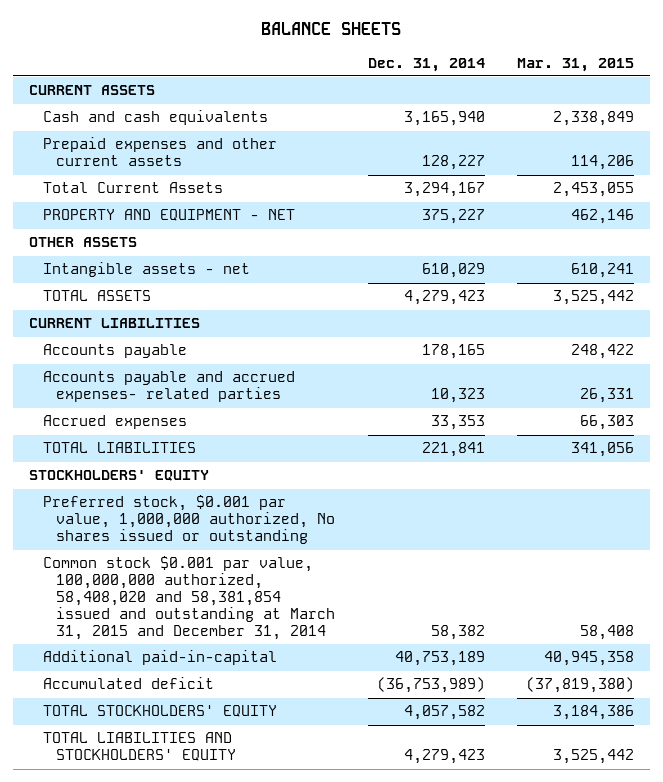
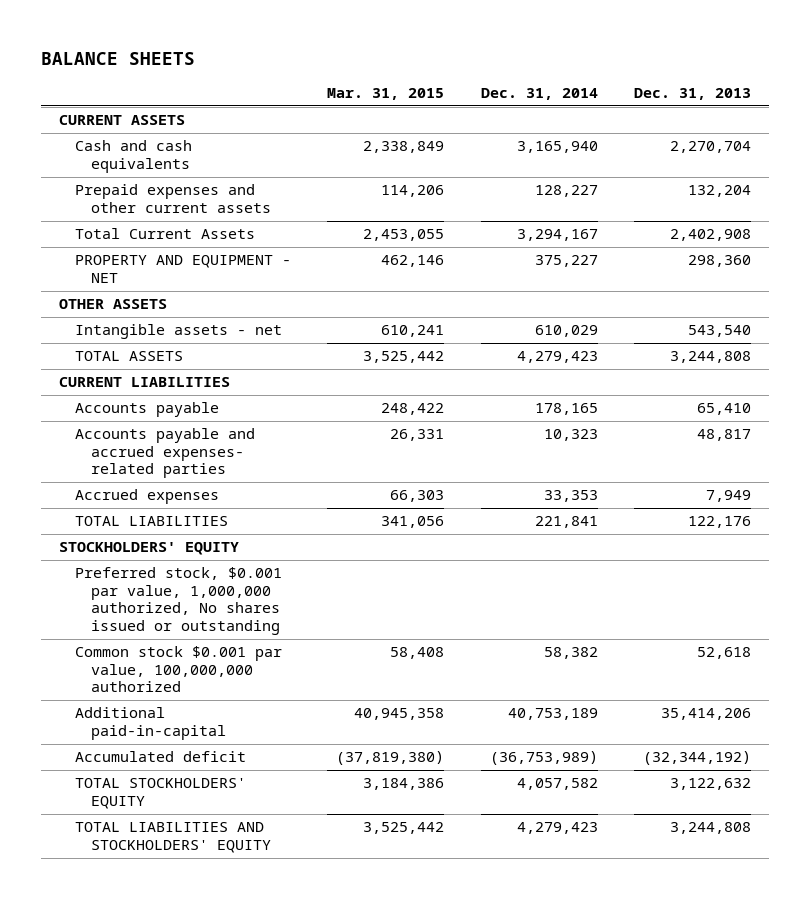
- | Dec. 31, 2014 | Mar. 31, 2015
+ | Mar. 31, 2015 | Dec. 31, 2014 | Dec. 31, 2013
- Common stock $0.001 par value, 100,000,000 authorized, 58,408,020 and 58,381,854 issued and outstanding at March 31, 2015 and December 31, 2014 | 58,382 | 58,408
+ Common stock $0.001 par value, 100,000,000 authorized | 58,408 | 58,382 | 52,618

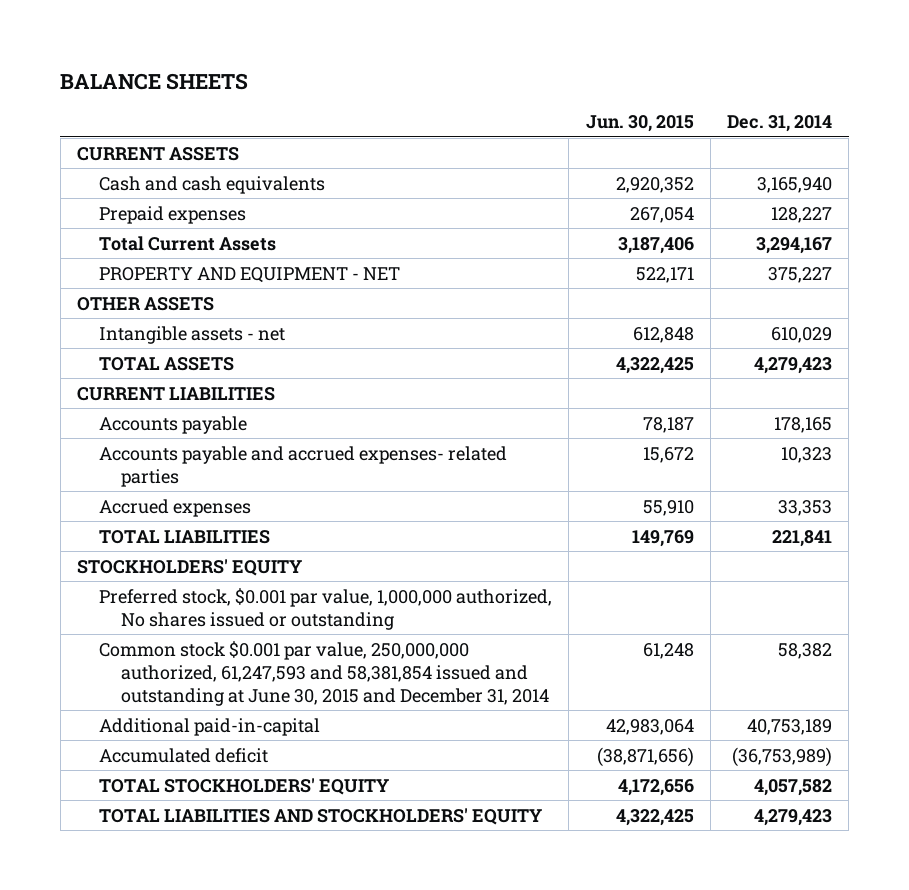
- | Mar. 31, 2015 | Dec. 31, 2014 | Dec. 31, 2013
+ | Jun. 30, 2015 | Dec. 31, 2014
- Prepaid expenses and other current assets | 114,206 | 128,227 | 132,204
+ Prepaid expenses | 267,054 | 128,227
- Common stock $0.001 par value, 100,000,000 authorized | 58,408 | 58,382 | 52,618
+ Common stock $0.001 par value, 250,000,000 authorized, 61,247,593 and 58,381,854 issued and outstanding at June 30, 2015 and December 31, 2014 | 61,248 | 58,382

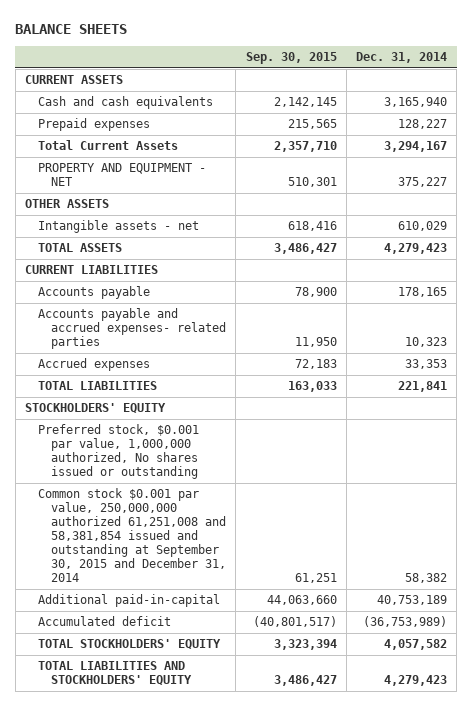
- | Jun. 30, 2015 | Dec. 31, 2014
+ | Sep. 30, 2015 | Dec. 31, 2014
- Common stock $0.001 par value, 250,000,000 authorized, 61,247,593 and 58,381,854 issued and outstanding at June 30, 2015 and December 31, 2014 | 61,248 | 58,382
+ Common stock $0.001 par value, 250,000,000 authorized 61,251,008 and 58,381,854 issued and outstanding at September 30, 2015 and December 31, 2014 | 61,251 | 58,382

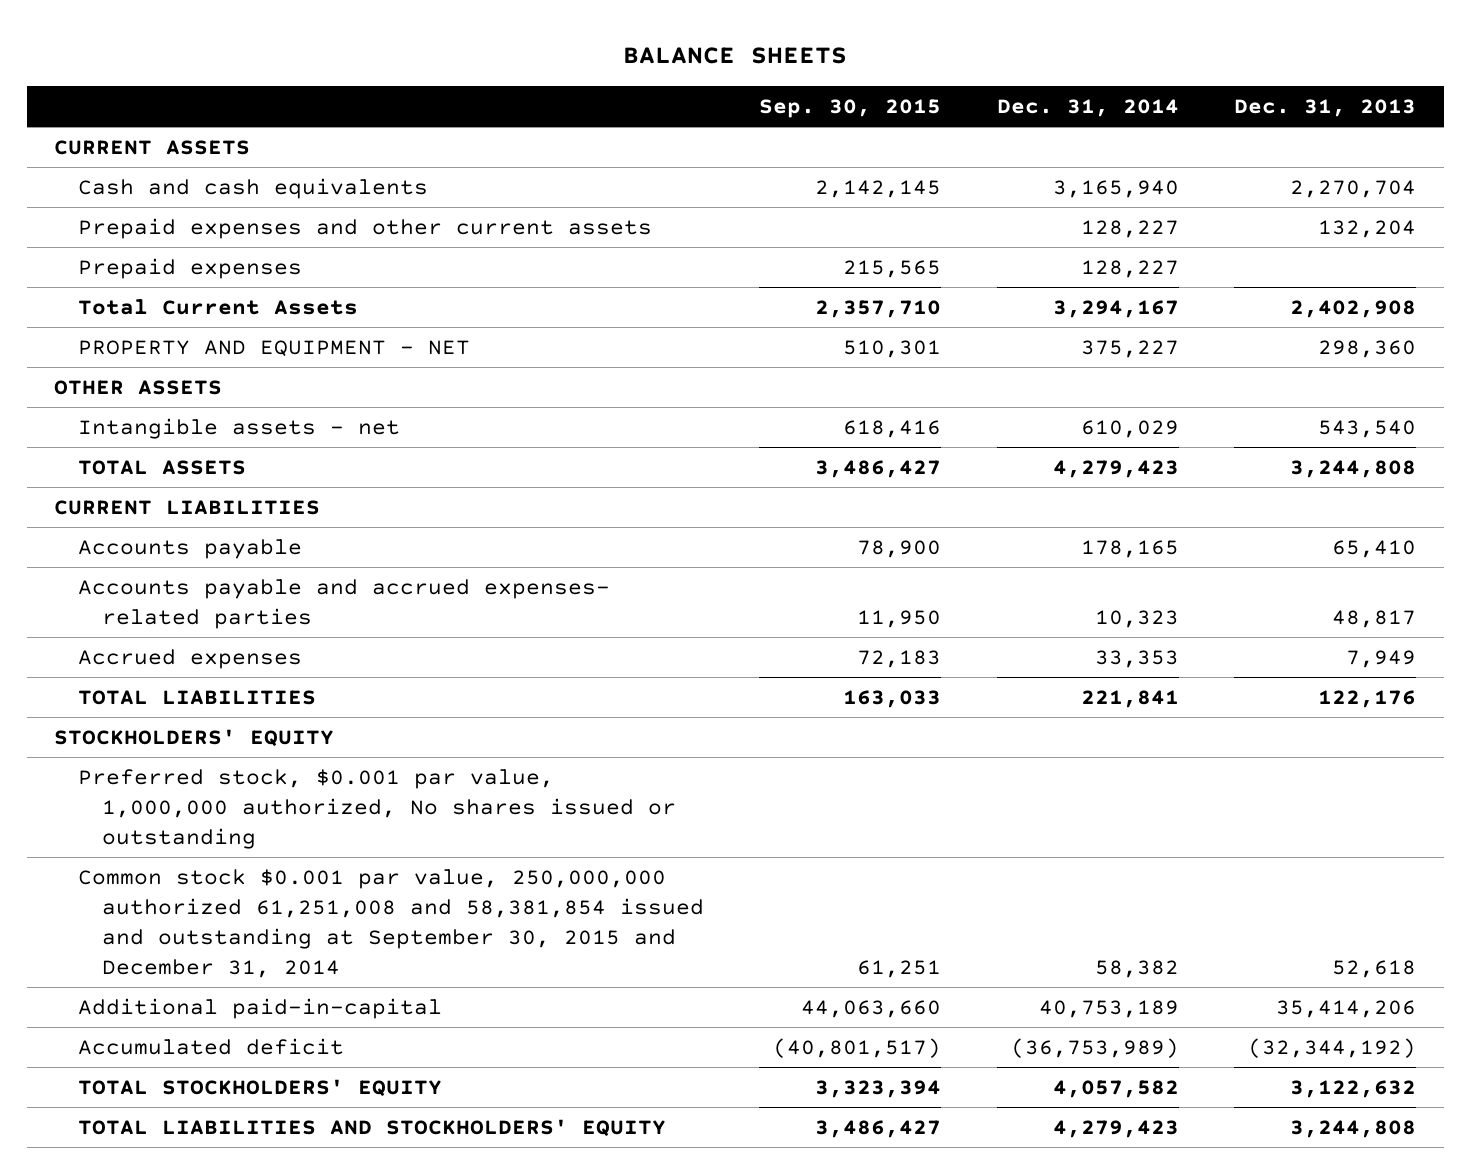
- | Sep. 30, 2015 | Dec. 31, 2014
+ | Sep. 30, 2015 | Dec. 31, 2014 | Dec. 31, 2013
+ Prepaid expenses and other current assets | | 128,227 | 132,204

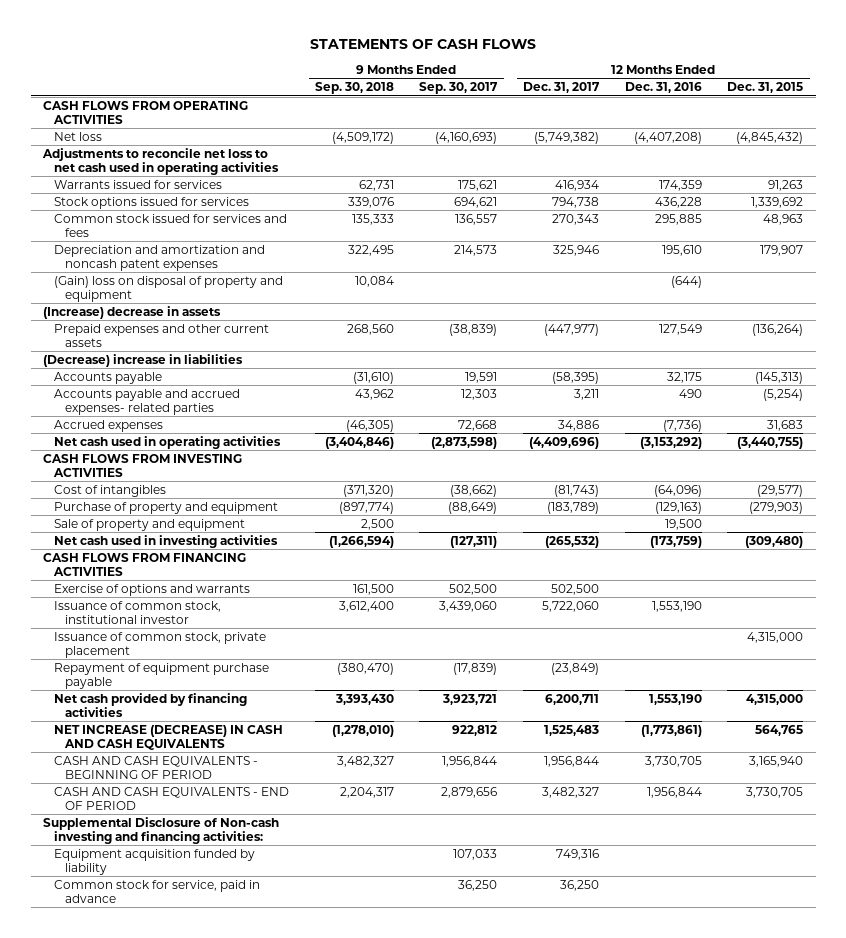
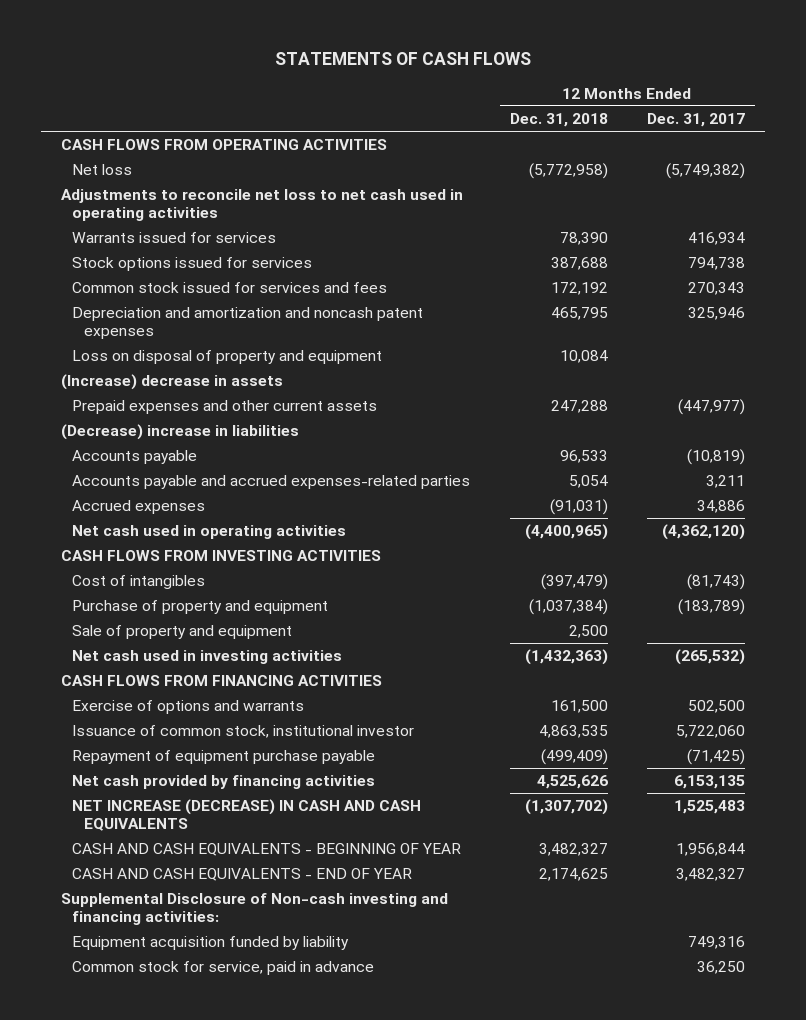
- | 9 Months Ended Sep. 30, 2018 | 9 Months Ended Sep. 30, 2017 | 12 Months Ended Dec. 31, 2017 | 12 Months Ended Dec. 31, 2016 | 12 Months Ended Dec. 31, 2015
+ | 12 Months Ended Dec. 31, 2018 | 12 Months Ended Dec. 31, 2017
- (Gain) loss on disposal of property and equipment | 10,084 | | | (644) |
+ Loss on disposal of property and equipment | 10,084 |
- Accounts payable | (31,610) | 19,591 | (58,395) | 32,175 | (145,313)
- Accounts payable and accrued expenses- related parties | 43,962 | 12,303 | 3,211 | 490 | (5,254)
+ Accounts payable | 96,533 | (10,819)
+ Accounts payable and accrued expenses-related parties | 5,054 | 3,211
- Net cash used in operating activities | (3,404,846) | (2,873,598) | (4,409,696) | (3,153,292) | (3,440,755)
+ Net cash used in operating activities | (4,400,965) | (4,362,120)
- Issuance of common stock, private placement | | | | | 4,315,000
- Repayment of equipment purchase payable | (380,470) | (17,839) | (23,849) | |
- Net cash provided by financing activities | 3,393,430 | 3,923,721 | 6,200,711 | 1,553,190 | 4,315,000
+ Repayment of equipment purchase payable | (499,409) | (71,425)
+ Net cash provided by financing activities | 4,525,626 | 6,153,135
- CASH AND CASH EQUIVALENTS - BEGINNING OF PERIOD | 3,482,327 | 1,956,844 | 1,956,844 | 3,730,705 | 3,165,940
- CASH AND CASH EQUIVALENTS - END OF PERIOD | 2,204,317 | 2,879,656 | 3,482,327 | 1,956,844 | 3,730,705
+ CASH AND CASH EQUIVALENTS - BEGINNING OF YEAR | 3,482,327 | 1,956,844
+ CASH AND CASH EQUIVALENTS - END OF YEAR | 2,174,625 | 3,482,327

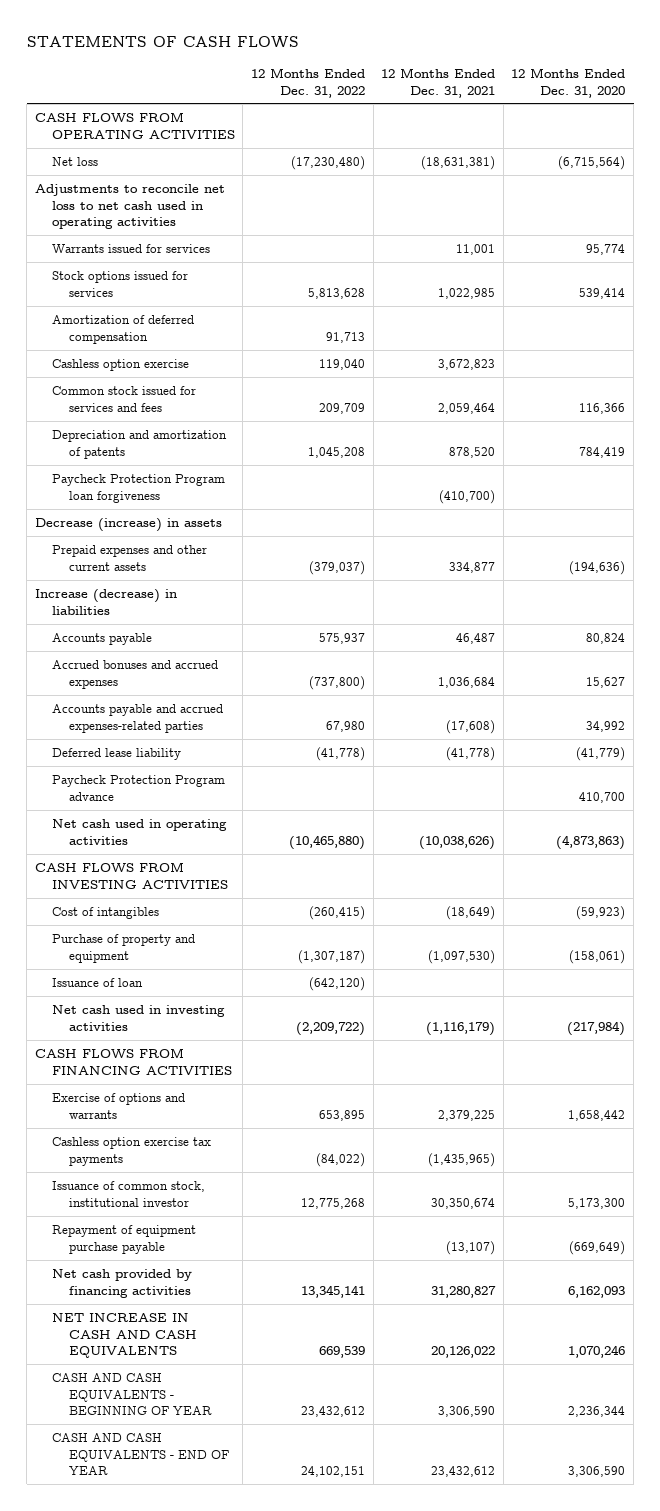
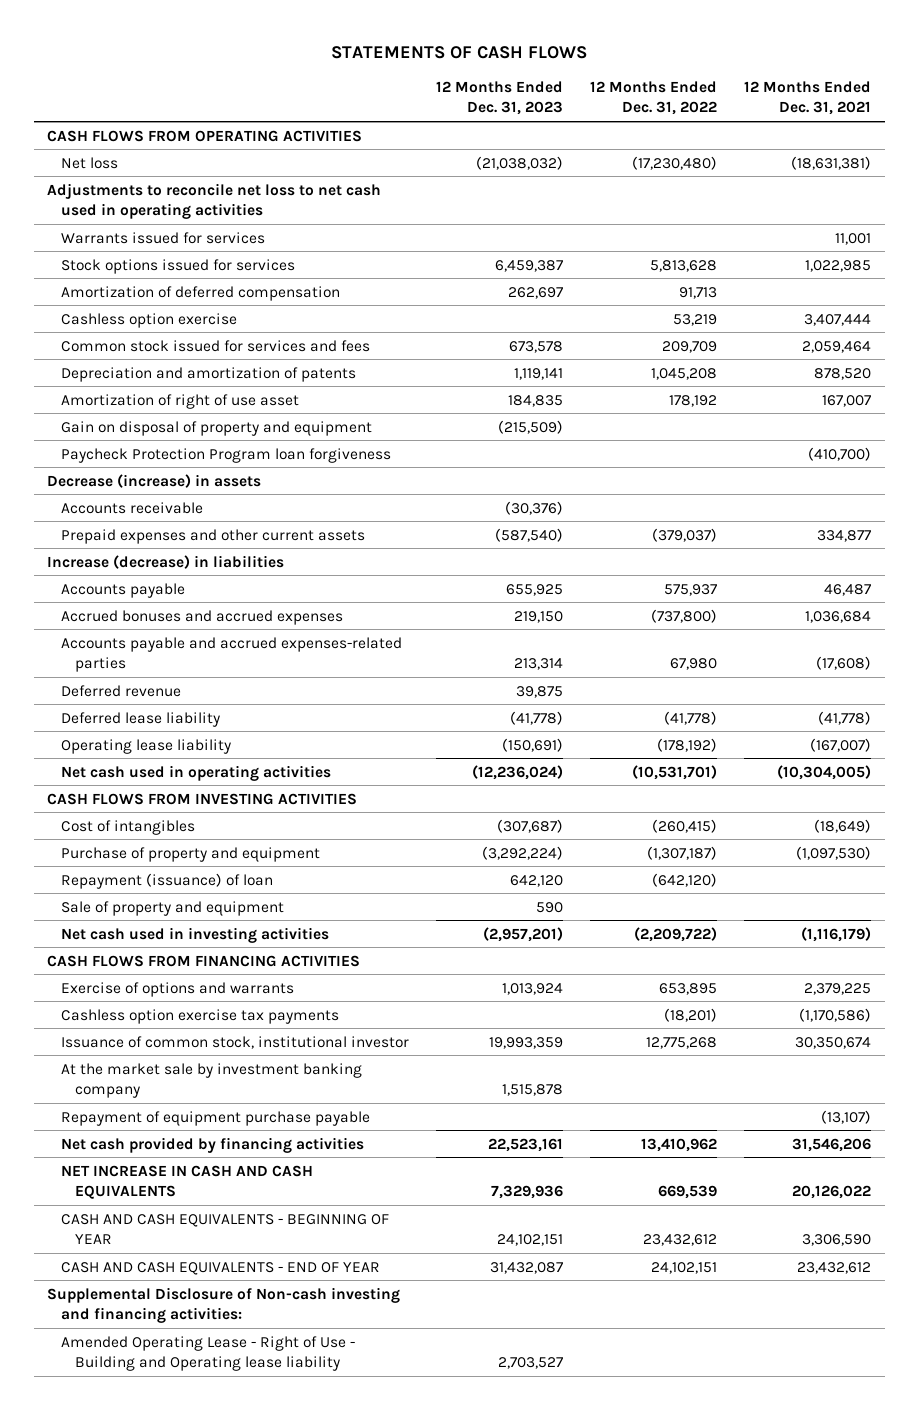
- | 12 Months Ended Dec. 31, 2022 | 12 Months Ended Dec. 31, 2021 | 12 Months Ended Dec. 31, 2020
+ | 12 Months Ended Dec. 31, 2023 | 12 Months Ended Dec. 31, 2022 | 12 Months Ended Dec. 31, 2021
- Cashless option exercise | 119,040 | 3,672,823 |
+ Cashless option exercise | | 53,219 | 3,407,444
+ Amortization of right of use asset | 184,835 | 178,192 | 167,007
+ Gain on disposal of property and equipment | (215,509) | |
+ Accounts receivable | (30,376) | |
+ Deferred revenue | 39,875 | |
- Paycheck Protection Program advance | | | 410,700
- Net cash used in operating activities | (10,465,880) | (10,038,626) | (4,873,863)
+ Operating lease liability | (150,691) | (178,192) | (167,007)
+ Net cash used in operating activities | (12,236,024) | (10,531,701) | (10,304,005)
- Issuance of loan | (642,120) | |
+ Repayment (issuance) of loan | 642,120 | (642,120) |
+ Sale of property and equipment | 590 | |
- Cashless option exercise tax payments | (84,022) | (1,435,965) |
+ Cashless option exercise tax payments | | (18,201) | (1,170,586)
+ At the market sale by investment banking company | 1,515,878 | |
- Net cash provided by financing activities | 13,345,141 | 31,280,827 | 6,162,093
+ Net cash provided by financing activities | 22,523,161 | 13,410,962 | 31,546,206
+ Supplemental Disclosure of Non-cash investing and financing activities:
+ Amended Operating Lease - Right of Use - Building and Operating lease liability | 2,703,527 | |

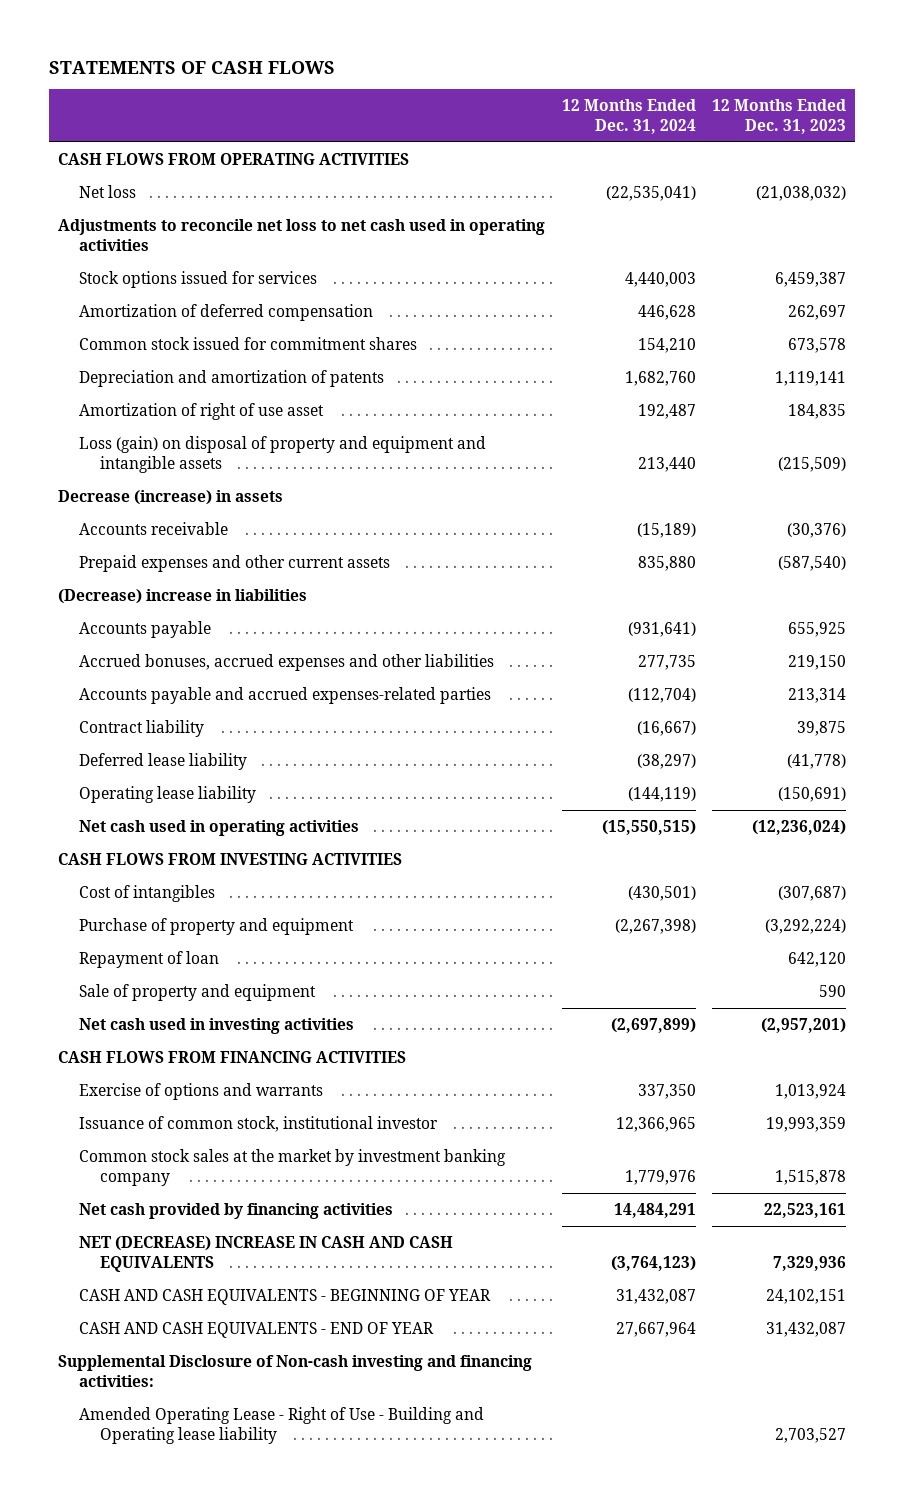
- | 12 Months Ended Dec. 31, 2023 | 12 Months Ended Dec. 31, 2022 | 12 Months Ended Dec. 31, 2021
+ | 12 Months Ended Dec. 31, 2024 | 12 Months Ended Dec. 31, 2023
- Warrants issued for services | | | 11,001
- Cashless option exercise | | 53,219 | 3,407,444
- Common stock issued for services and fees | 673,578 | 209,709 | 2,059,464
+ Common stock issued for commitment shares | 154,210 | 673,578
- Gain on disposal of property and equipment | (215,509) | |
- Paycheck Protection Program loan forgiveness | | | (410,700)
+ Loss (gain) on disposal of property and equipment and intangible assets | 213,440 | (215,509)
- Increase (decrease) in liabilities
+ (Decrease) increase in liabilities
- Accrued bonuses and accrued expenses | 219,150 | (737,800) | 1,036,684
+ Accrued bonuses, accrued expenses and other liabilities | 277,735 | 219,150
- Deferred revenue | 39,875 | |
+ Contract liability | (16,667) | 39,875
- Repayment (issuance) of loan | 642,120 | (642,120) |
+ Repayment of loan | | 642,120
- Cashless option exercise tax payments | | (18,201) | (1,170,586)
- At the market sale by investment banking company | 1,515,878 | |
- Repayment of equipment purchase payable | | | (13,107)
+ Common stock sales at the market by investment banking company | 1,779,976 | 1,515,878
- NET INCREASE IN CASH AND CASH EQUIVALENTS | 7,329,936 | 669,539 | 20,126,022
+ NET (DECREASE) INCREASE IN CASH AND CASH EQUIVALENTS | (3,764,123) | 7,329,936

